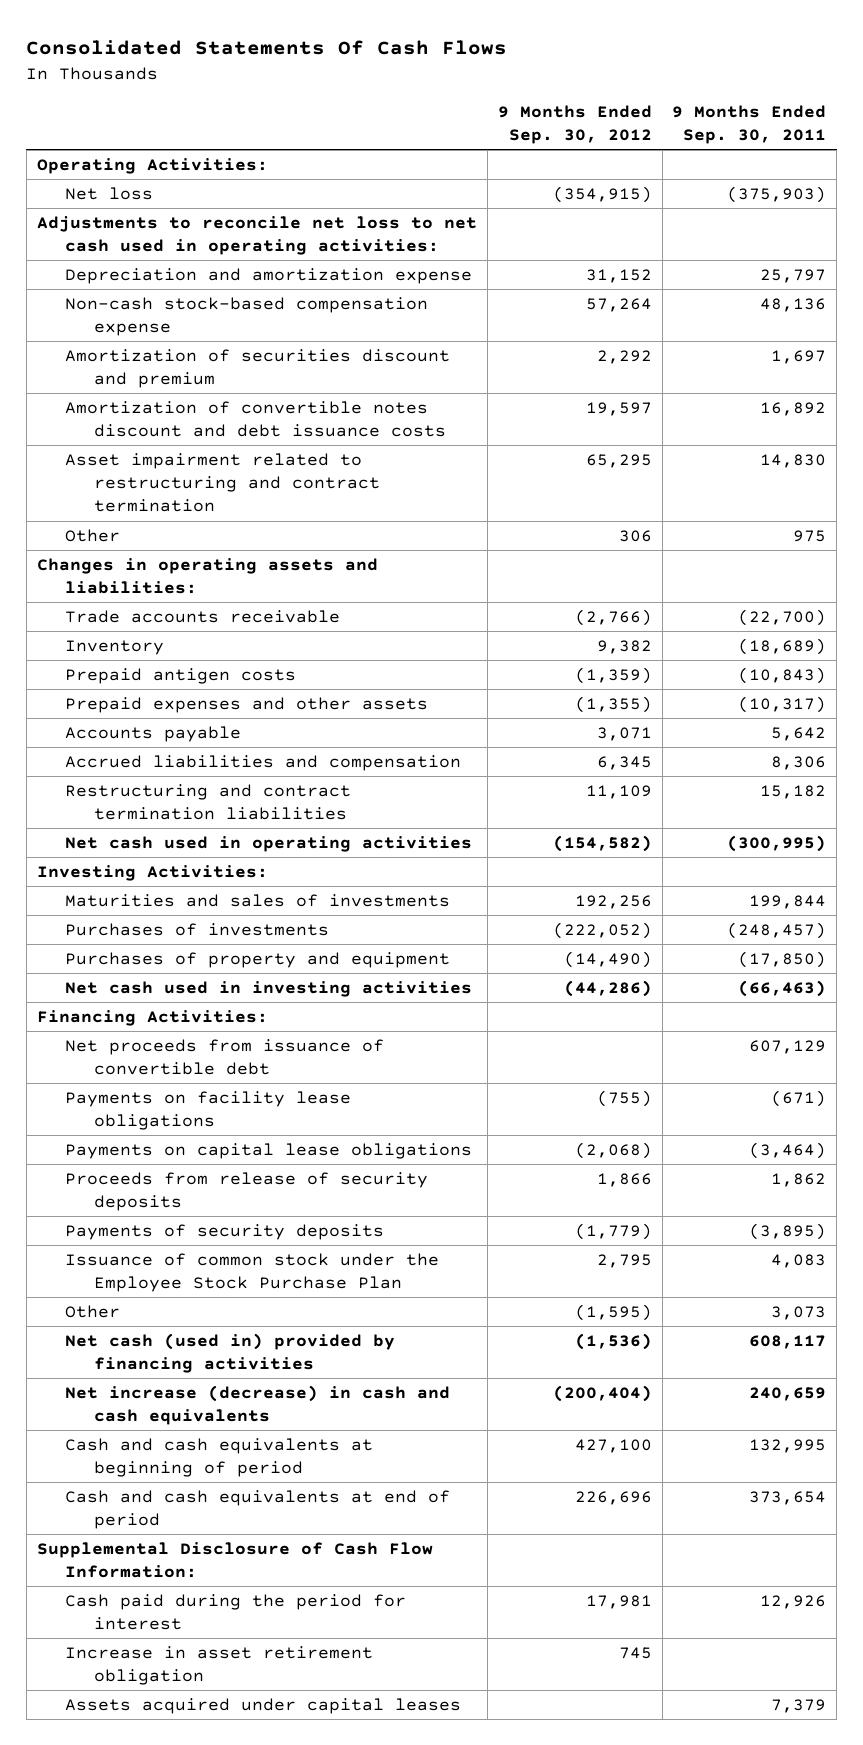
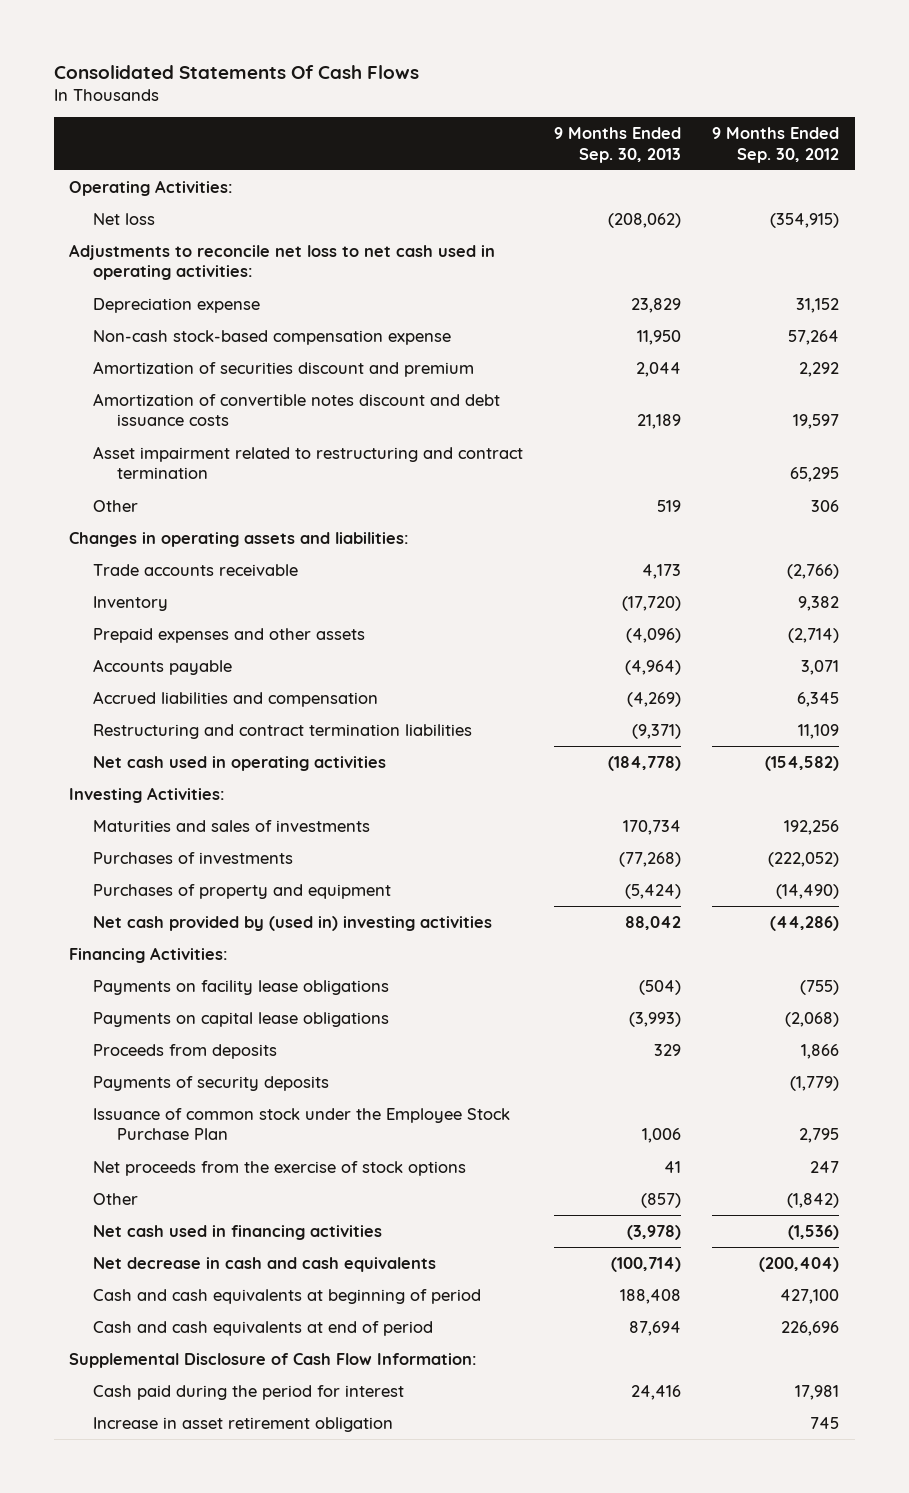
- | 9 Months Ended Sep. 30, 2012 | 9 Months Ended Sep. 30, 2011
+ | 9 Months Ended Sep. 30, 2013 | 9 Months Ended Sep. 30, 2012
- Depreciation and amortization expense | 31,152 | 25,797
+ Depreciation expense | 23,829 | 31,152
- Prepaid antigen costs | (1,359) | (10,843)
- Prepaid expenses and other assets | (1,355) | (10,317)
+ Prepaid expenses and other assets | (4,096) | (2,714)
- Net cash used in investing activities | (44,286) | (66,463)
+ Net cash provided by (used in) investing activities | 88,042 | (44,286)
- Net proceeds from issuance of convertible debt | | 607,129
- Proceeds from release of security deposits | 1,866 | 1,862
+ Proceeds from deposits | 329 | 1,866
- Other | (1,595) | 3,073
- Net cash (used in) provided by financing activities | (1,536) | 608,117
- Net increase (decrease) in cash and cash equivalents | (200,404) | 240,659
+ Net proceeds from the exercise of stock options | 41 | 247
+ Other | (857) | (1,842)
+ Net cash used in financing activities | (3,978) | (1,536)
+ Net decrease in cash and cash equivalents | (100,714) | (200,404)
- Assets acquired under capital leases | | 7,379

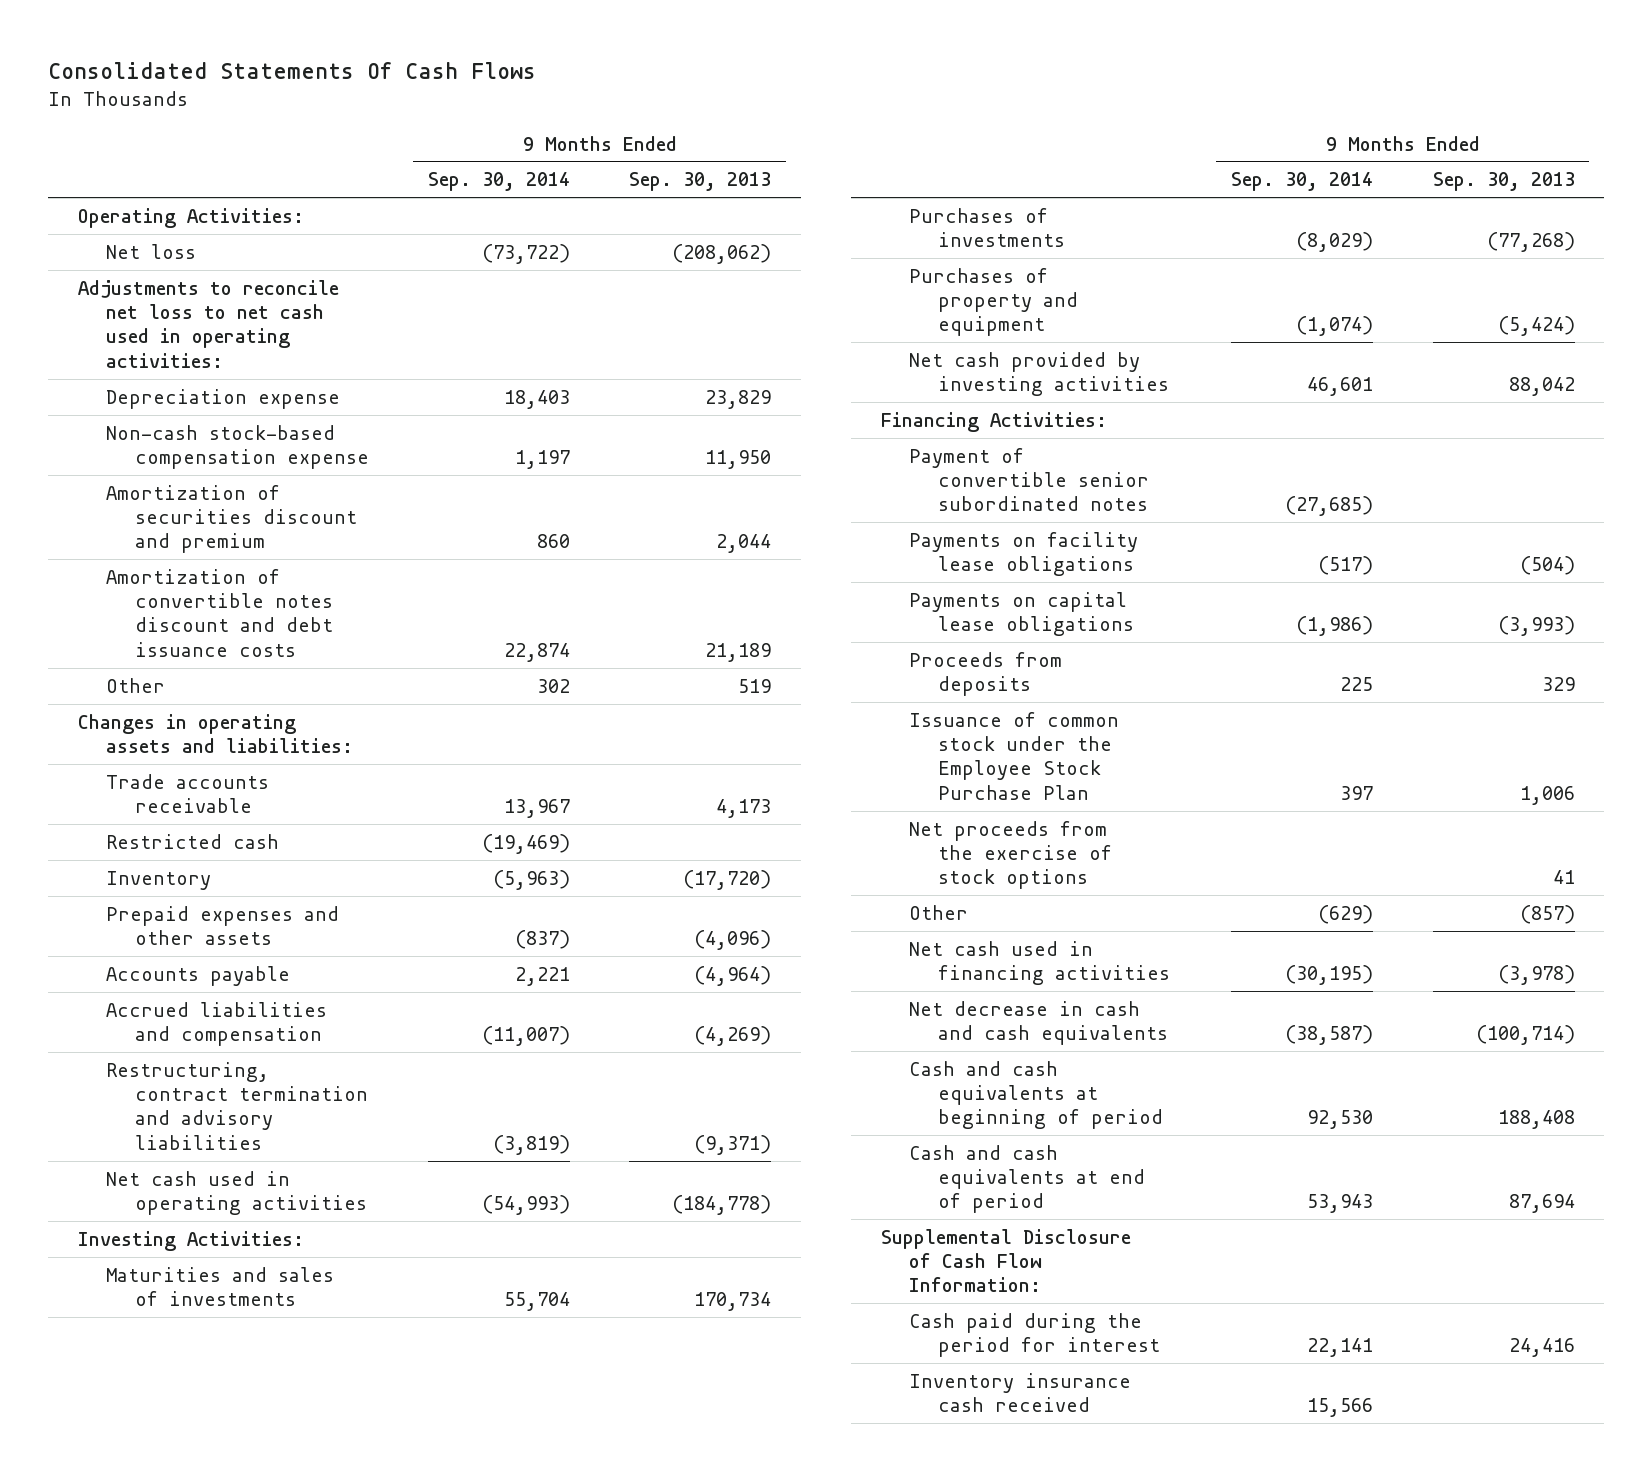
- | 9 Months Ended Sep. 30, 2013 | 9 Months Ended Sep. 30, 2012
+ | 9 Months Ended Sep. 30, 2014 | 9 Months Ended Sep. 30, 2013
- Asset impairment related to restructuring and contract termination | | 65,295
+ Restricted cash | (19,469) |
- Restructuring and contract termination liabilities | (9,371) | 11,109
+ Restructuring, contract termination and advisory liabilities | (3,819) | (9,371)
- Net cash provided by (used in) investing activities | 88,042 | (44,286)
+ Net cash provided by investing activities | 46,601 | 88,042
+ Payment of convertible senior subordinated notes | (27,685) |
- Payments of security deposits | | (1,779)
- Increase in asset retirement obligation | | 745
+ Inventory insurance cash received | 15,566 |

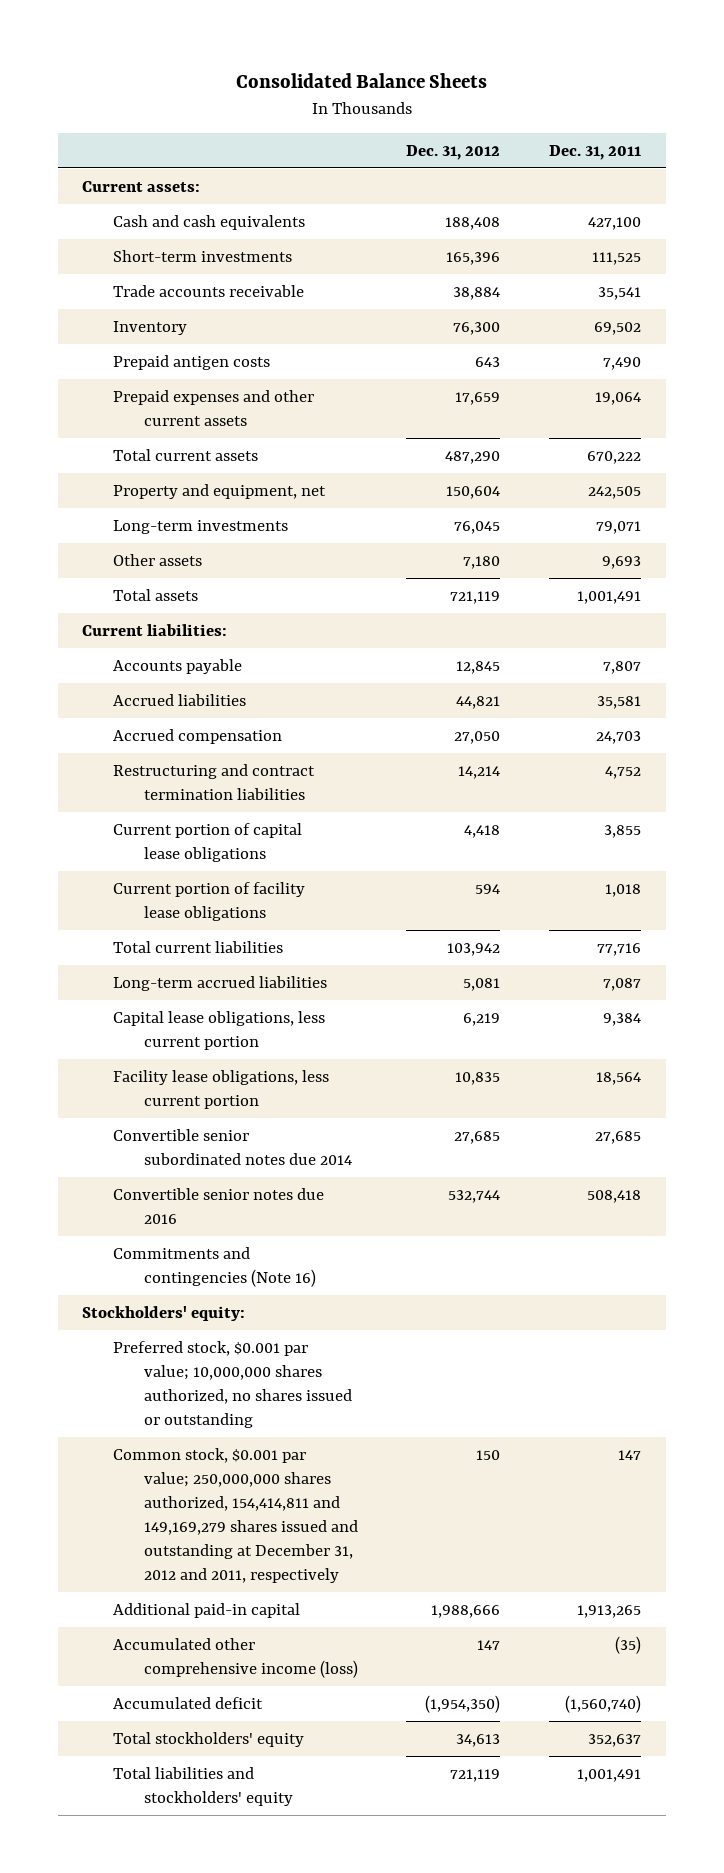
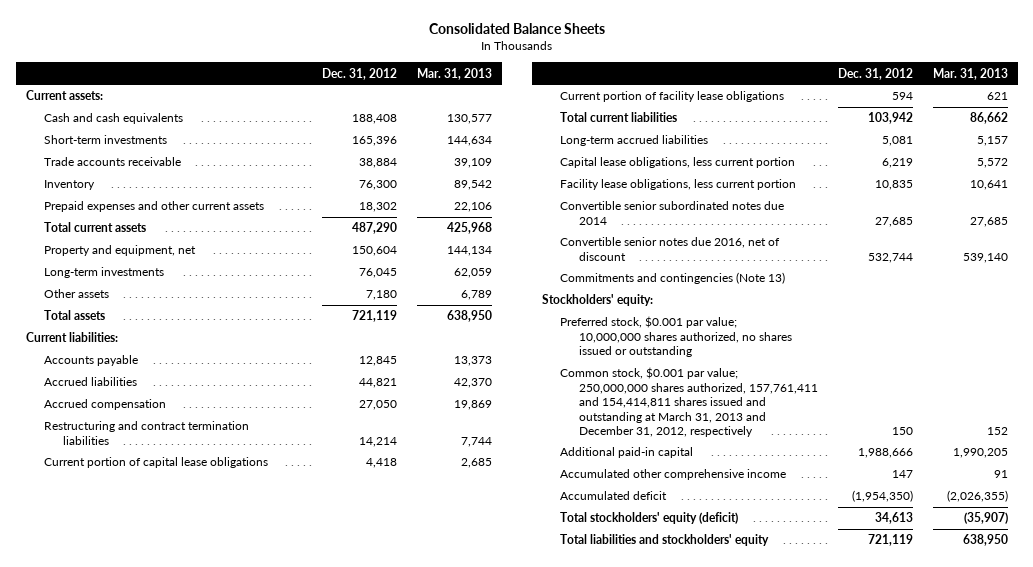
- | Dec. 31, 2012 | Dec. 31, 2011
+ | Dec. 31, 2012 | Mar. 31, 2013
- Prepaid antigen costs | 643 | 7,490
- Prepaid expenses and other current assets | 17,659 | 19,064
+ Prepaid expenses and other current assets | 18,302 | 22,106
- Convertible senior notes due 2016 | 532,744 | 508,418
- Commitments and contingencies (Note 16)
+ Convertible senior notes due 2016, net of discount | 532,744 | 539,140
+ Commitments and contingencies (Note 13)
- Common stock, $0.001 par value; 250,000,000 shares authorized, 154,414,811 and 149,169,279 shares issued and outstanding at December 31, 2012 and 2011, respectively | 150 | 147
+ Common stock, $0.001 par value; 250,000,000 shares authorized, 157,761,411 and 154,414,811 shares issued and outstanding at March 31, 2013 and December 31, 2012, respectively | 150 | 152
- Accumulated other comprehensive income (loss) | 147 | (35)
+ Accumulated other comprehensive income | 147 | 91
- Total stockholders' equity | 34,613 | 352,637
+ Total stockholders' equity (deficit) | 34,613 | (35,907)

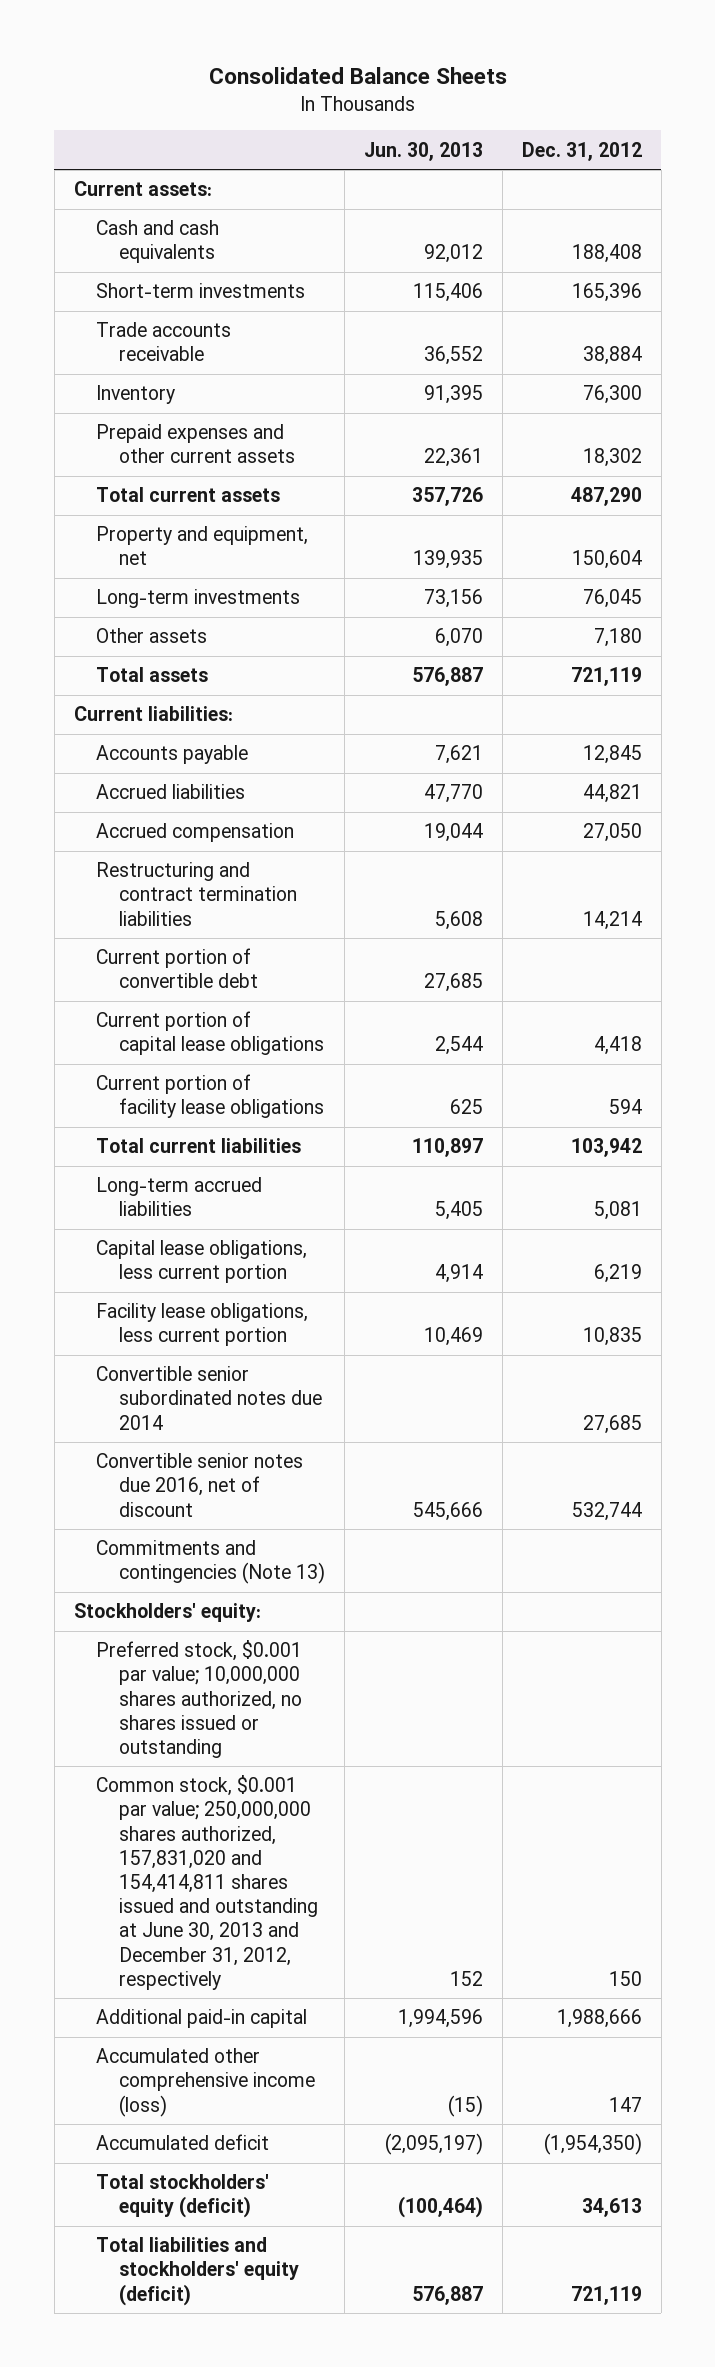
- | Dec. 31, 2012 | Mar. 31, 2013
+ | Jun. 30, 2013 | Dec. 31, 2012
+ Current portion of convertible debt | 27,685 |
- Common stock, $0.001 par value; 250,000,000 shares authorized, 157,761,411 and 154,414,811 shares issued and outstanding at March 31, 2013 and December 31, 2012, respectively | 150 | 152
+ Common stock, $0.001 par value; 250,000,000 shares authorized, 157,831,020 and 154,414,811 shares issued and outstanding at June 30, 2013 and December 31, 2012, respectively | 152 | 150
- Accumulated other comprehensive income | 147 | 91
+ Accumulated other comprehensive income (loss) | (15) | 147
- Total liabilities and stockholders' equity | 721,119 | 638,950
+ Total liabilities and stockholders' equity (deficit) | 576,887 | 721,119

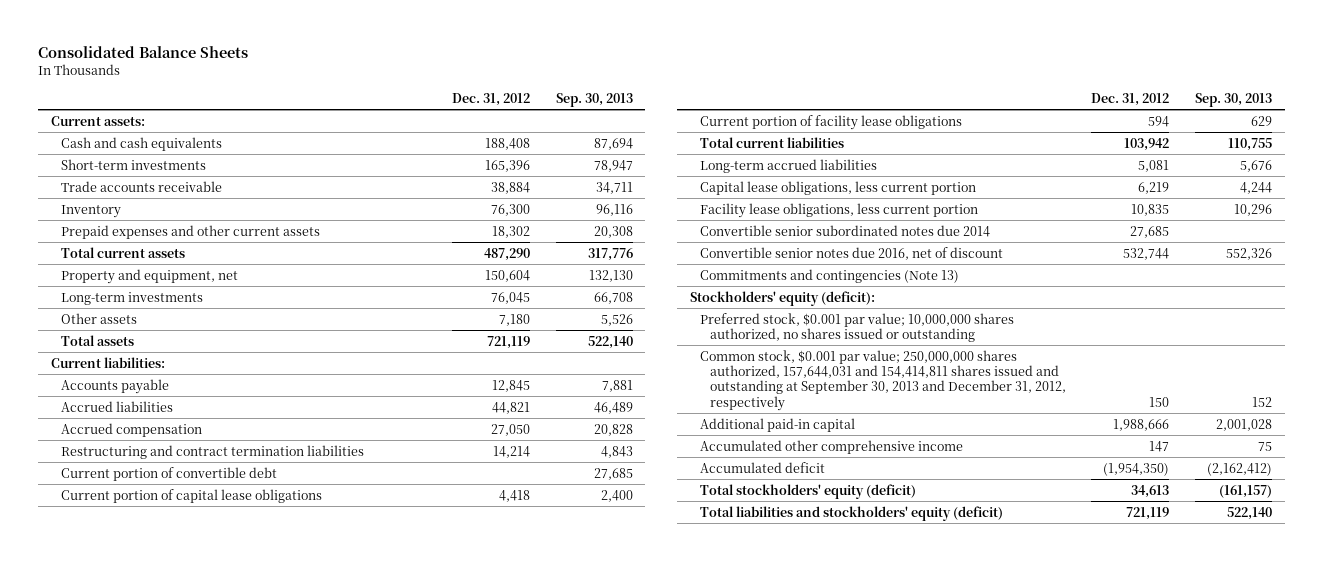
- | Jun. 30, 2013 | Dec. 31, 2012
+ | Dec. 31, 2012 | Sep. 30, 2013
- Stockholders' equity:
+ Stockholders' equity (deficit):
- Common stock, $0.001 par value; 250,000,000 shares authorized, 157,831,020 and 154,414,811 shares issued and outstanding at June 30, 2013 and December 31, 2012, respectively | 152 | 150
+ Common stock, $0.001 par value; 250,000,000 shares authorized, 157,644,031 and 154,414,811 shares issued and outstanding at September 30, 2013 and December 31, 2012, respectively | 150 | 152
- Accumulated other comprehensive income (loss) | (15) | 147
+ Accumulated other comprehensive income | 147 | 75

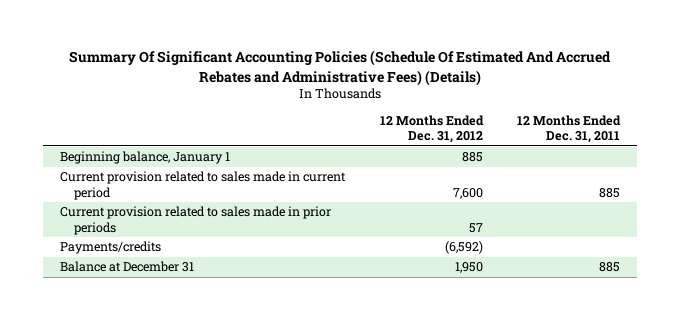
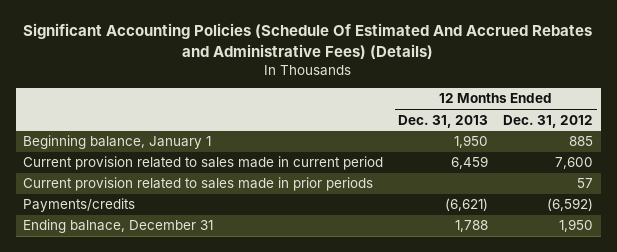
- Summary Of Significant Accounting Policies (Schedule Of Estimated And Accrued Rebates and Administrative Fees) (Details)
+ Significant Accounting Policies (Schedule Of Estimated And Accrued Rebates and Administrative Fees) (Details)
- | 12 Months Ended Dec. 31, 2012 | 12 Months Ended Dec. 31, 2011
+ | 12 Months Ended Dec. 31, 2013 | 12 Months Ended Dec. 31, 2012
- Balance at December 31 | 1,950 | 885
+ Ending balnace, December 31 | 1,788 | 1,950

